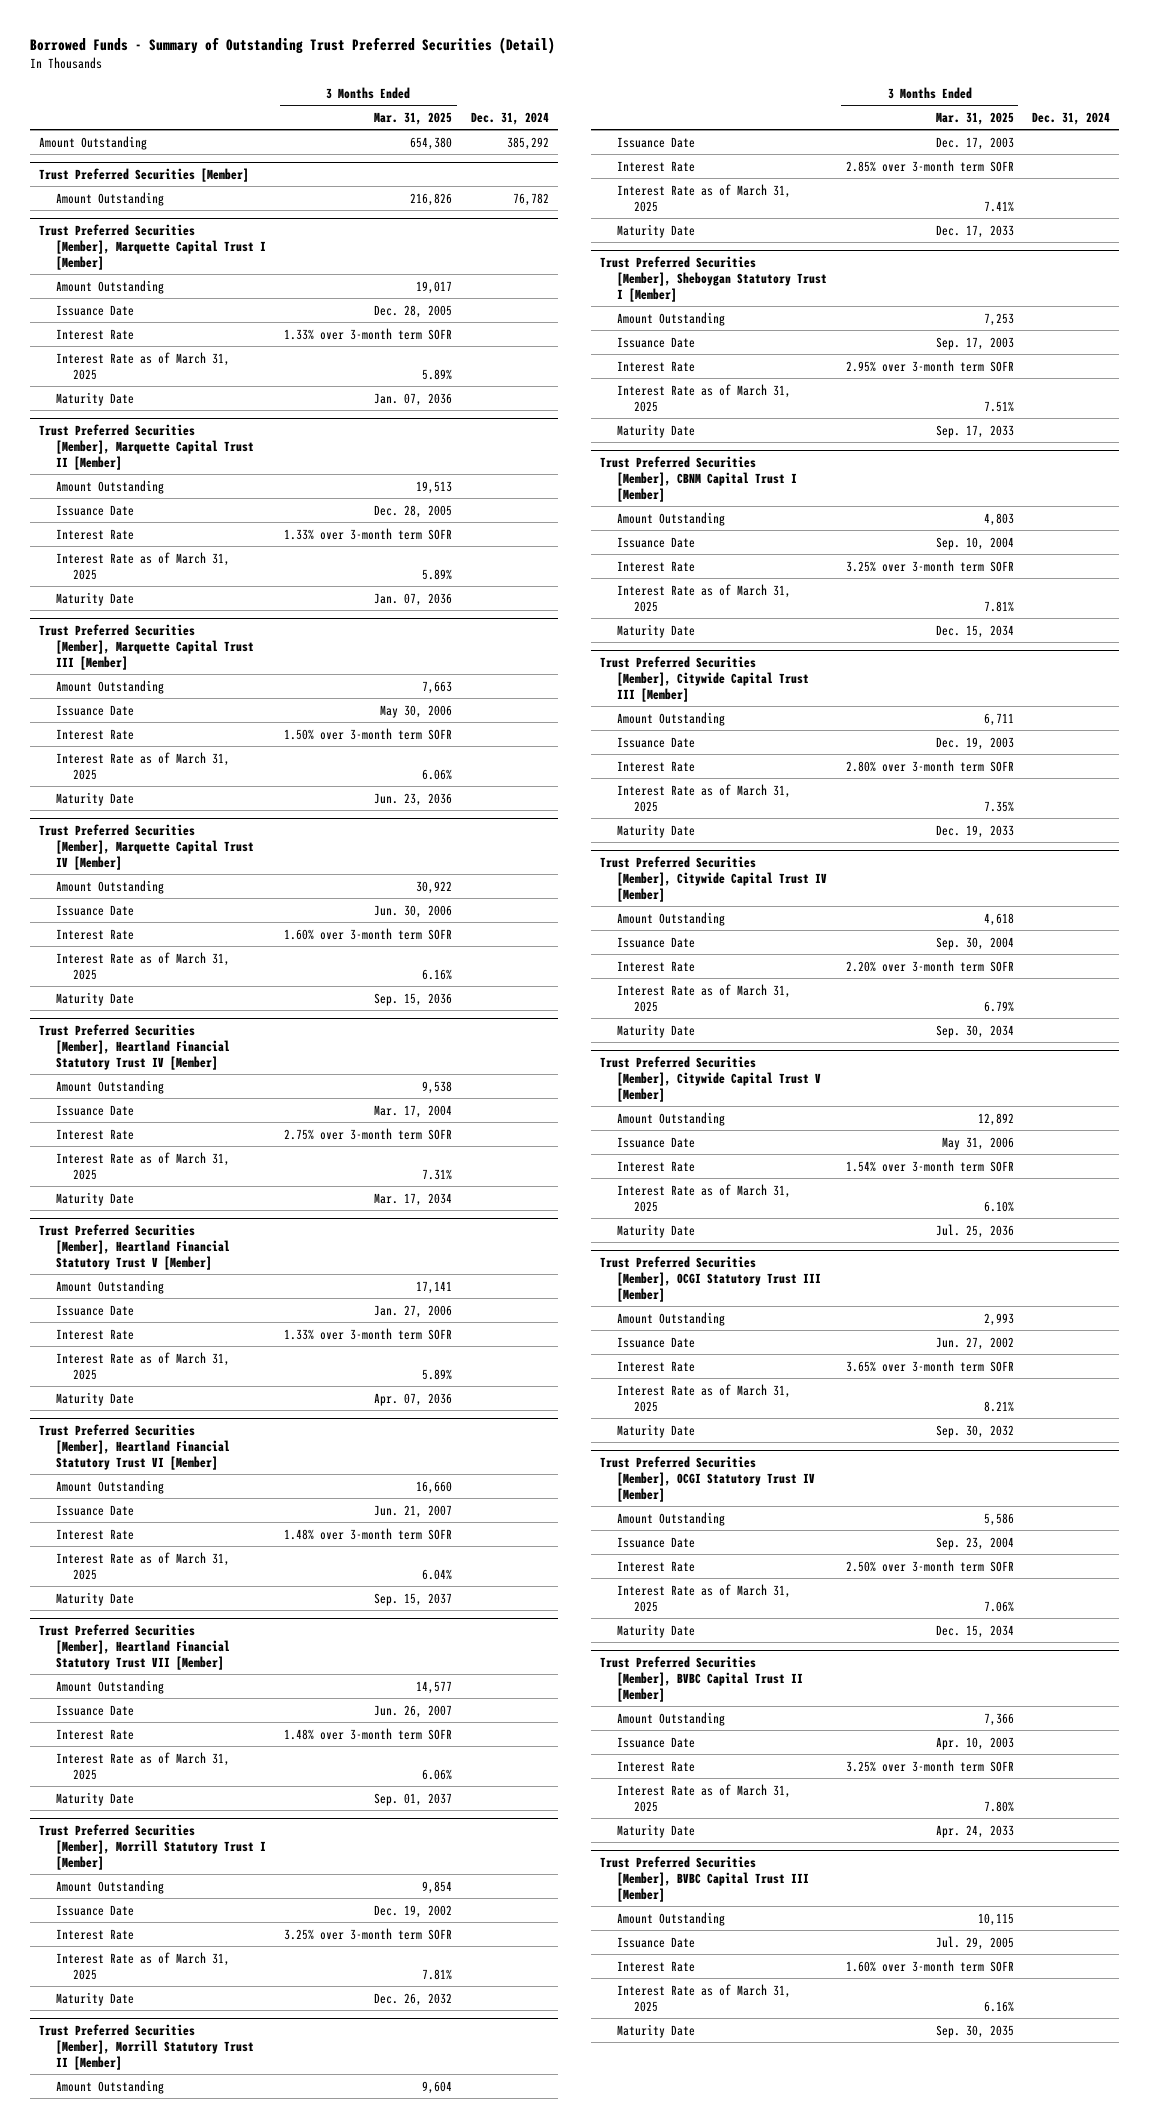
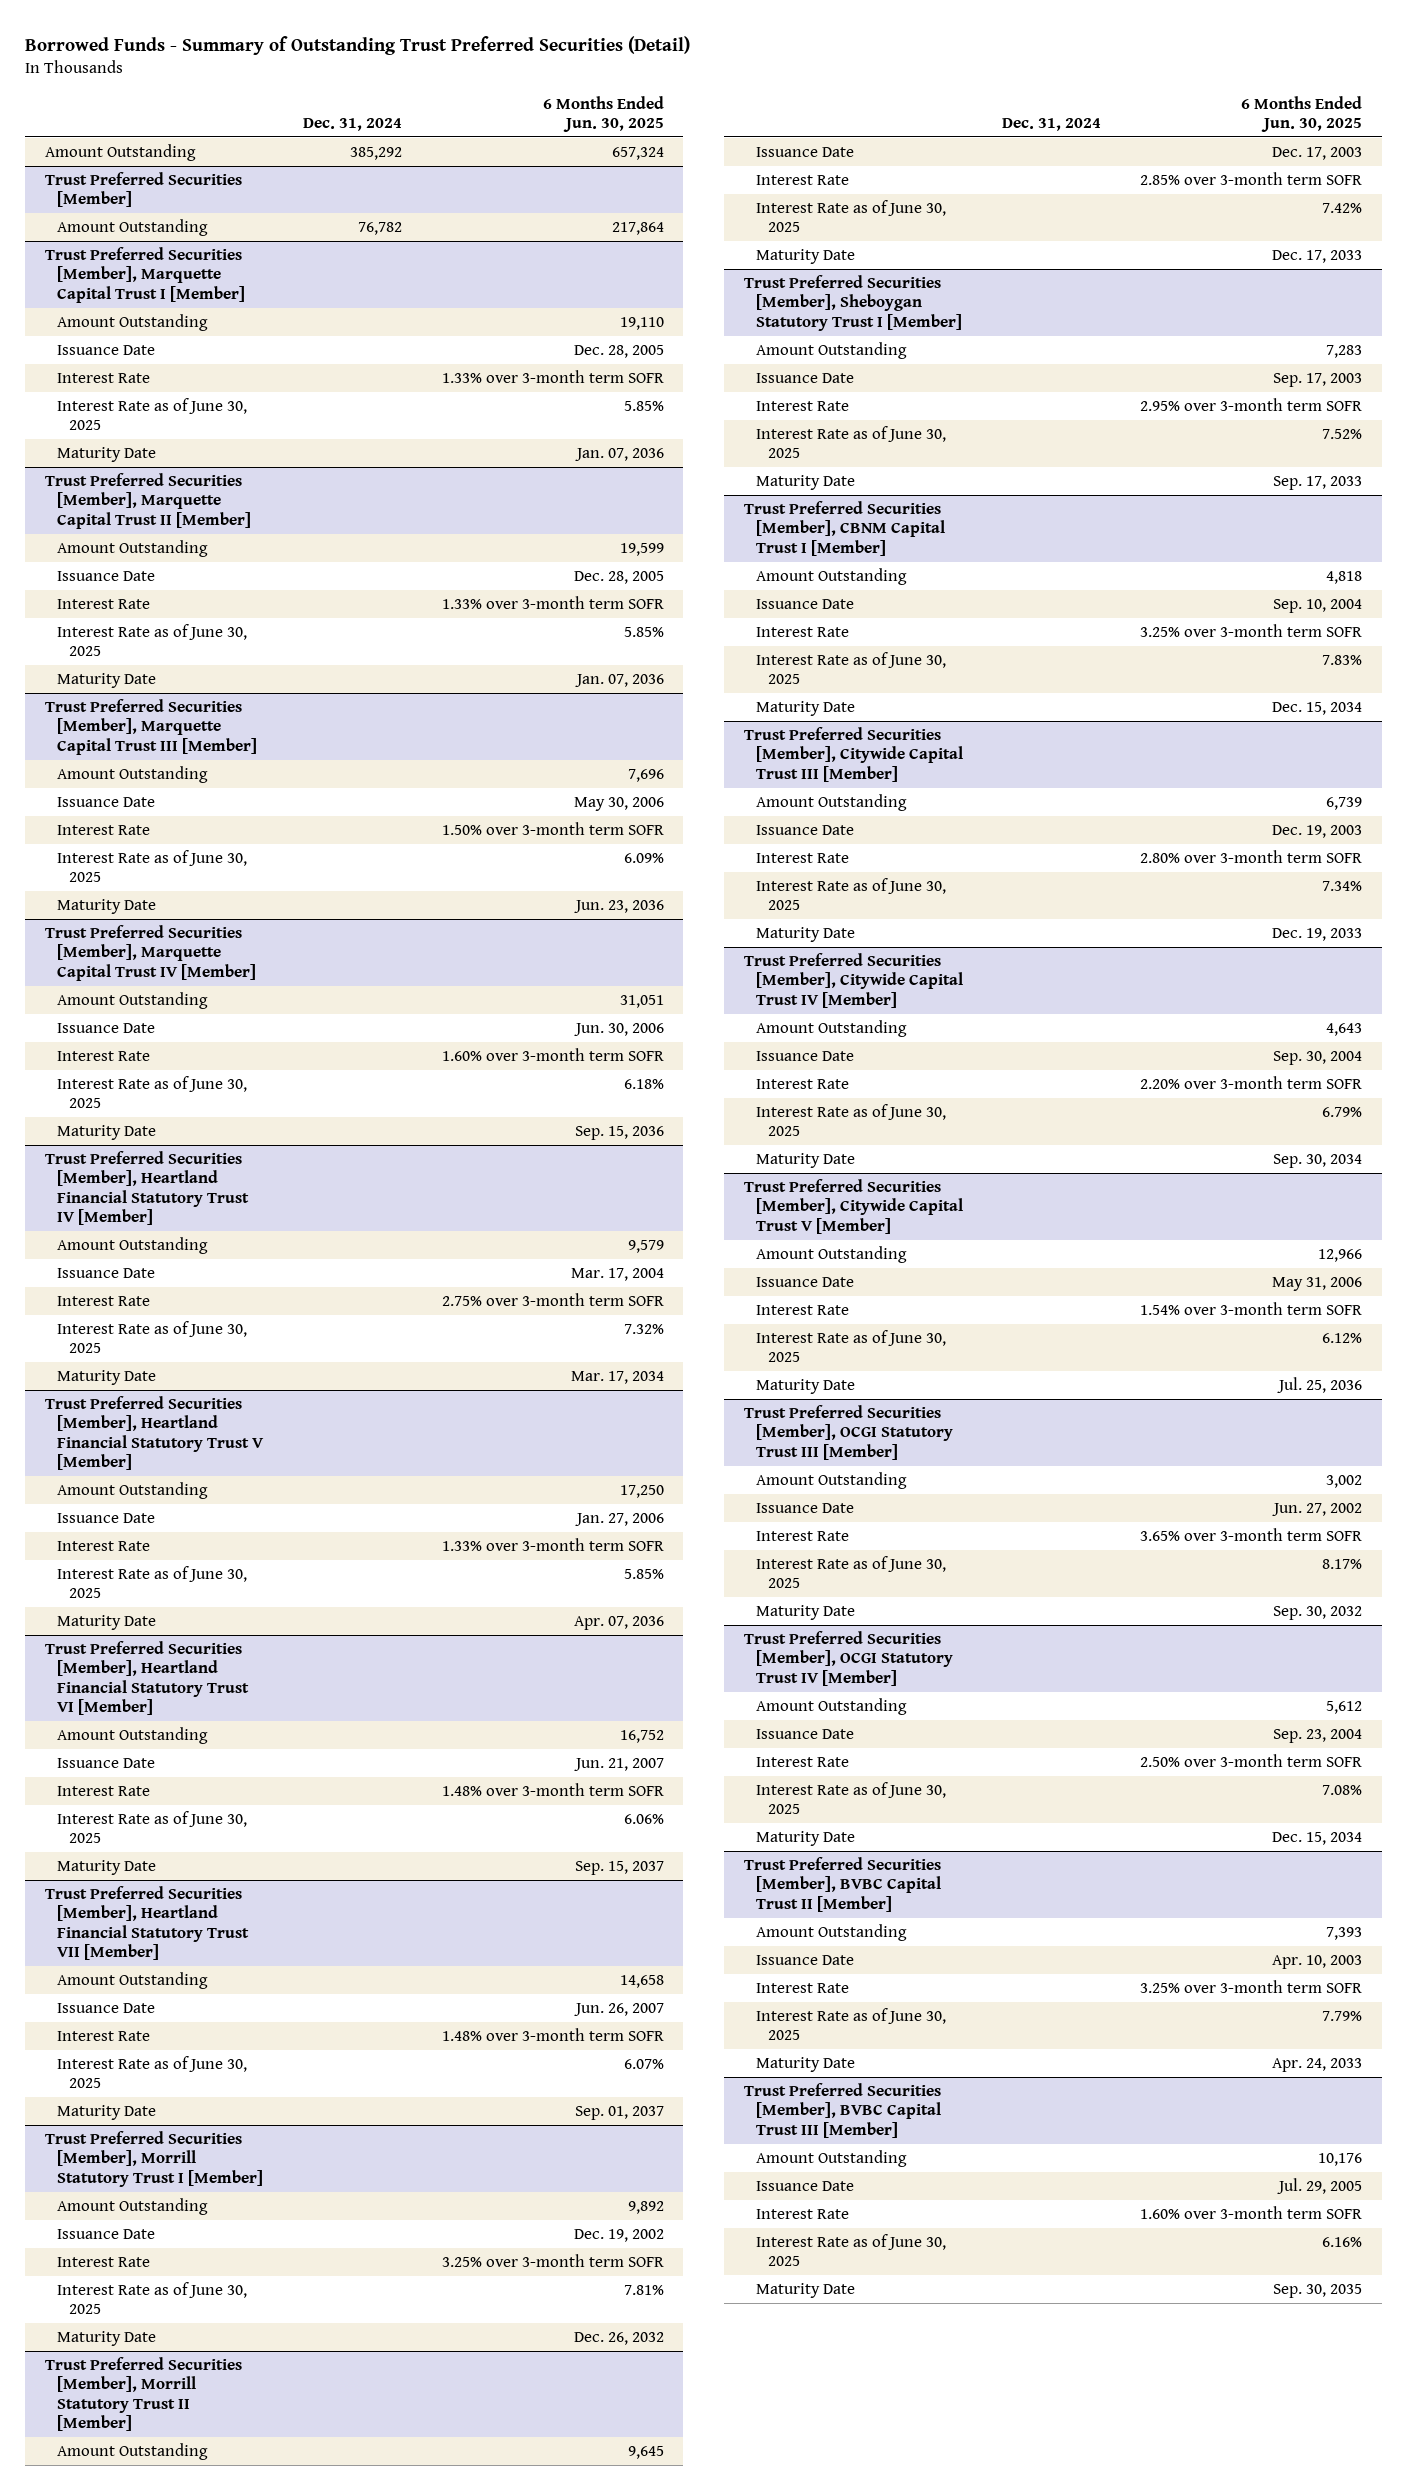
- | 3 Months Ended Mar. 31, 2025 | Dec. 31, 2024
+ | Dec. 31, 2024 | 6 Months Ended Jun. 30, 2025
@ Trust Preferred Securities [Member], Marquette Capital Trust I [Member]
- Interest Rate as of March 31, 2025 | 5.89% |
+ Interest Rate as of June 30, 2025 | | 5.85%
@ Trust Preferred Securities [Member], Marquette Capital Trust II [Member]
- Interest Rate as of March 31, 2025 | 5.89% |
+ Interest Rate as of June 30, 2025 | | 5.85%
@ Trust Preferred Securities [Member], Marquette Capital Trust III [Member]
- Interest Rate as of March 31, 2025 | 6.06% |
+ Interest Rate as of June 30, 2025 | | 6.09%
@ Trust Preferred Securities [Member], Marquette Capital Trust IV [Member]
- Interest Rate as of March 31, 2025 | 6.16% |
+ Interest Rate as of June 30, 2025 | | 6.18%
@ Trust Preferred Securities [Member], Heartland Financial Statutory Trust IV [Member]
- Interest Rate as of March 31, 2025 | 7.31% |
+ Interest Rate as of June 30, 2025 | | 7.32%
@ Trust Preferred Securities [Member], Heartland Financial Statutory Trust V [Member]
- Interest Rate as of March 31, 2025 | 5.89% |
+ Interest Rate as of June 30, 2025 | | 5.85%
@ Trust Preferred Securities [Member], Heartland Financial Statutory Trust VI [Member]
- Interest Rate as of March 31, 2025 | 6.04% |
+ Interest Rate as of June 30, 2025 | | 6.06%
@ Trust Preferred Securities [Member], Heartland Financial Statutory Trust VII [Member]
- Interest Rate as of March 31, 2025 | 6.06% |
+ Interest Rate as of June 30, 2025 | | 6.07%
@ Trust Preferred Securities [Member], Morrill Statutory Trust I [Member]
- Interest Rate as of March 31, 2025 | 7.81% |
+ Interest Rate as of June 30, 2025 | | 7.81%
@ Trust Preferred Securities [Member], Morrill Statutory Trust II [Member]
- Interest Rate as of March 31, 2025 | 7.41% |
+ Interest Rate as of June 30, 2025 | | 7.42%
@ Trust Preferred Securities [Member], Sheboygan Statutory Trust I [Member]
- Interest Rate as of March 31, 2025 | 7.51% |
+ Interest Rate as of June 30, 2025 | | 7.52%
@ Trust Preferred Securities [Member], CBNM Capital Trust I [Member]
- Interest Rate as of March 31, 2025 | 7.81% |
+ Interest Rate as of June 30, 2025 | | 7.83%
@ Trust Preferred Securities [Member], Citywide Capital Trust III [Member]
- Interest Rate as of March 31, 2025 | 7.35% |
+ Interest Rate as of June 30, 2025 | | 7.34%
@ Trust Preferred Securities [Member], Citywide Capital Trust IV [Member]
- Interest Rate as of March 31, 2025 | 6.79% |
+ Interest Rate as of June 30, 2025 | | 6.79%
@ Trust Preferred Securities [Member], Citywide Capital Trust V [Member]
- Interest Rate as of March 31, 2025 | 6.10% |
+ Interest Rate as of June 30, 2025 | | 6.12%
@ Trust Preferred Securities [Member], OCGI Statutory Trust III [Member]
- Interest Rate as of March 31, 2025 | 8.21% |
+ Interest Rate as of June 30, 2025 | | 8.17%
@ Trust Preferred Securities [Member], OCGI Statutory Trust IV [Member]
- Interest Rate as of March 31, 2025 | 7.06% |
+ Interest Rate as of June 30, 2025 | | 7.08%
@ Trust Preferred Securities [Member], BVBC Capital Trust II [Member]
- Interest Rate as of March 31, 2025 | 7.80% |
+ Interest Rate as of June 30, 2025 | | 7.79%
@ Trust Preferred Securities [Member], BVBC Capital Trust III [Member]
- Interest Rate as of March 31, 2025 | 6.16% |
+ Interest Rate as of June 30, 2025 | | 6.16%

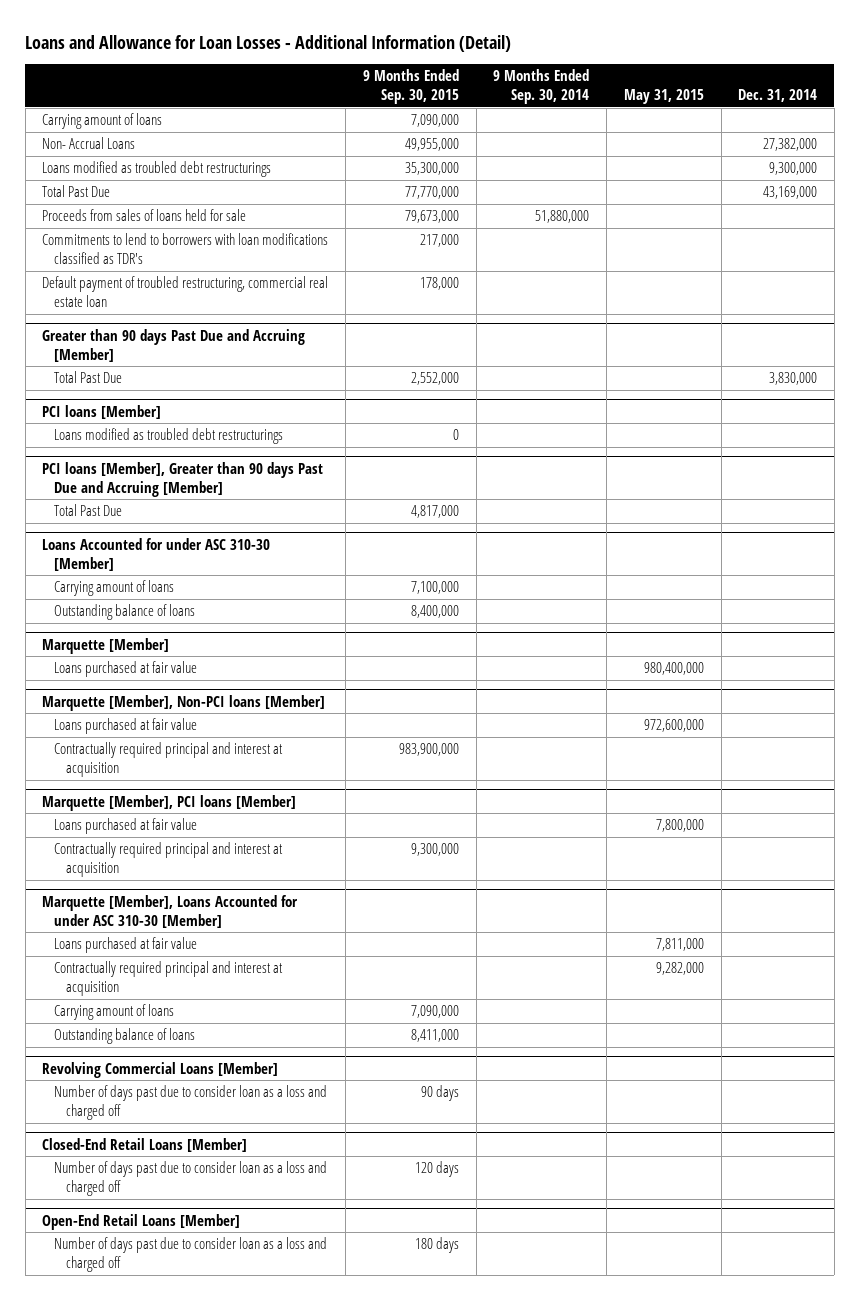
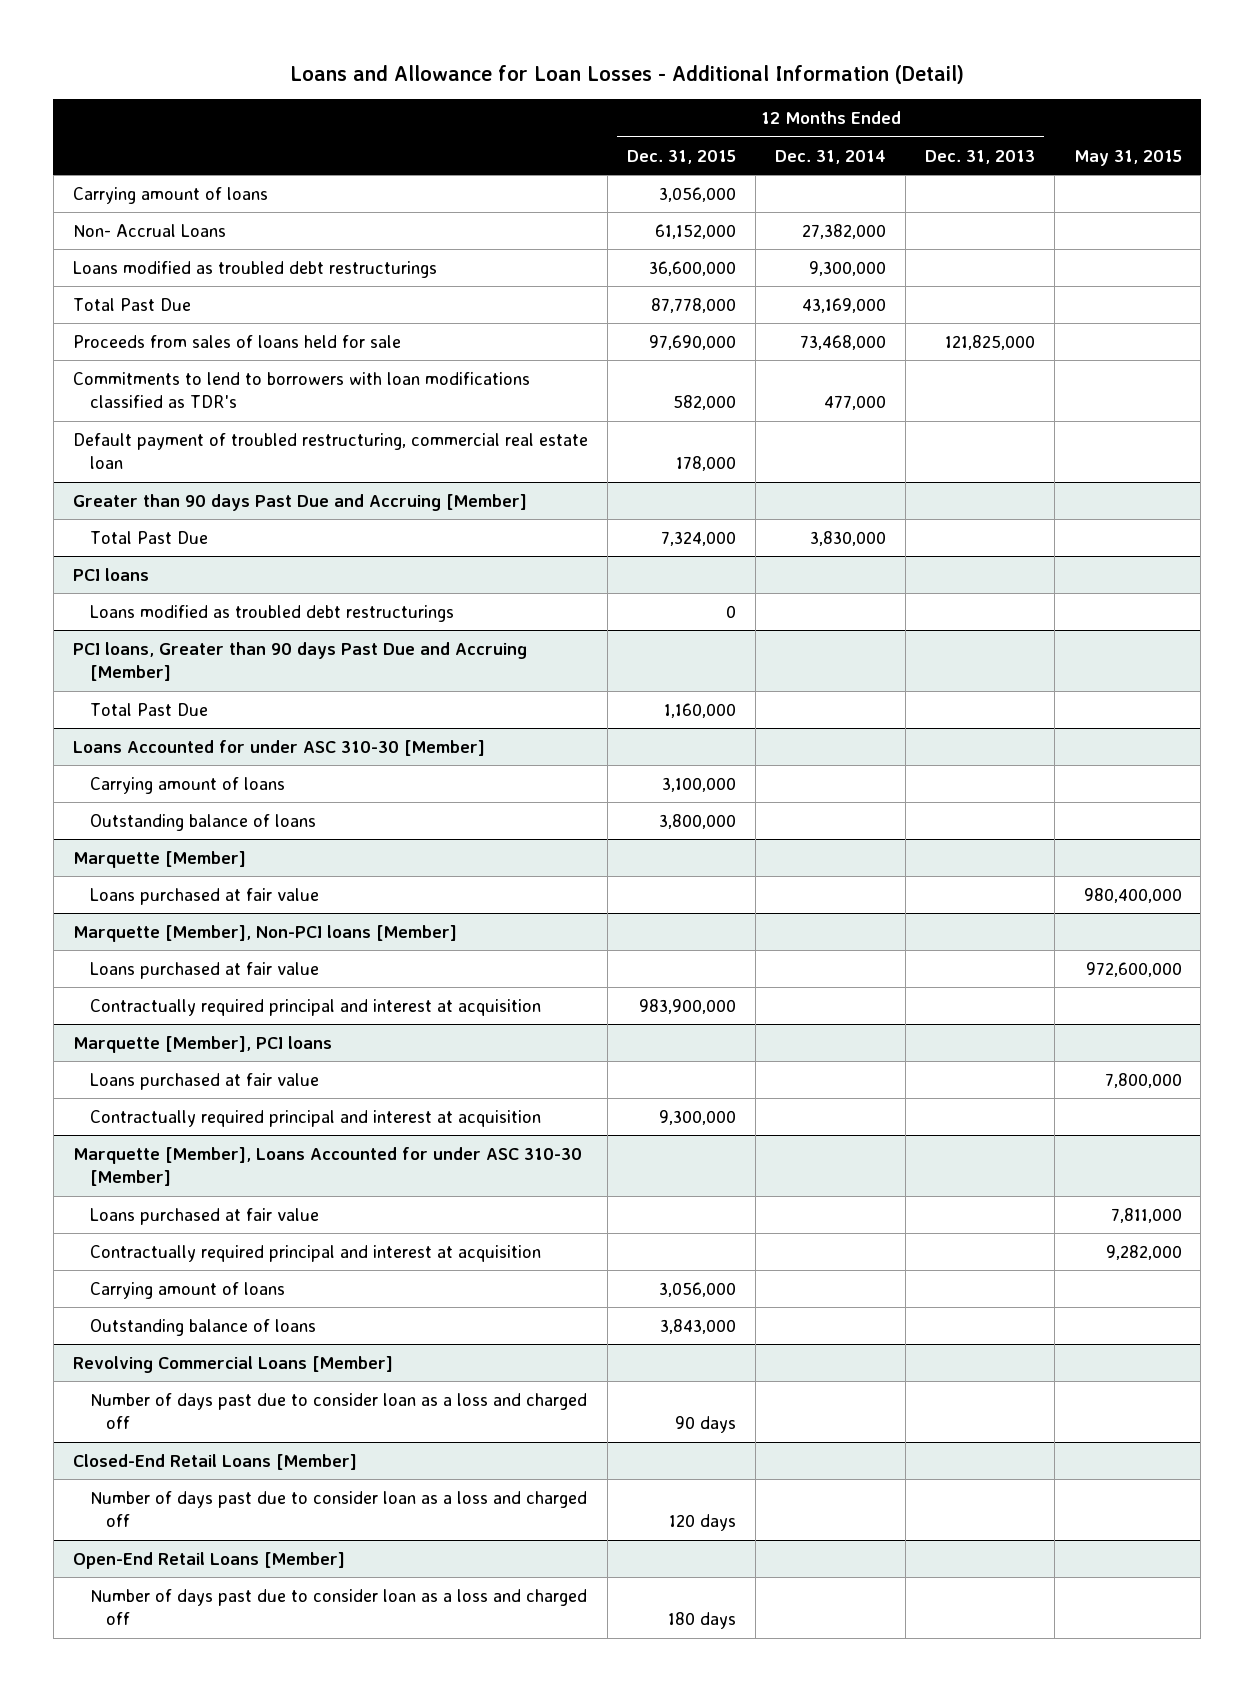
- | 9 Months Ended Sep. 30, 2015 | 9 Months Ended Sep. 30, 2014 | May 31, 2015 | Dec. 31, 2014
+ | 12 Months Ended Dec. 31, 2015 | 12 Months Ended Dec. 31, 2014 | 12 Months Ended Dec. 31, 2013 | May 31, 2015
- PCI loans [Member]
+ PCI loans
- PCI loans [Member], Greater than 90 days Past Due and Accruing [Member]
+ PCI loans, Greater than 90 days Past Due and Accruing [Member]
- Marquette [Member], PCI loans [Member]
+ Marquette [Member], PCI loans

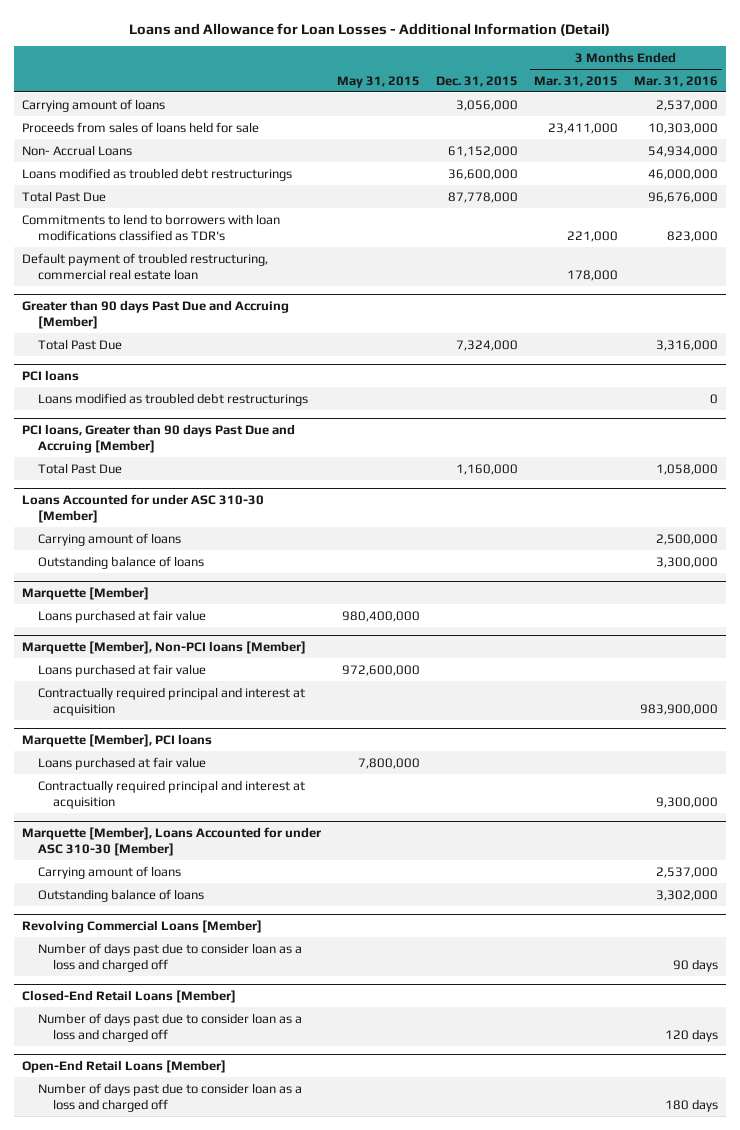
- | 12 Months Ended Dec. 31, 2015 | 12 Months Ended Dec. 31, 2014 | 12 Months Ended Dec. 31, 2013 | May 31, 2015
+ | May 31, 2015 | Dec. 31, 2015 | 3 Months Ended Mar. 31, 2015 | 3 Months Ended Mar. 31, 2016
moved up: Proceeds from sales of loans held for sale | | | 23,411,000 | 10,303,000
@ Marquette [Member], Loans Accounted for under ASC 310-30 [Member]
- Loans purchased at fair value | | | | 7,811,000
- Contractually required principal and interest at acquisition | | | | 9,282,000

